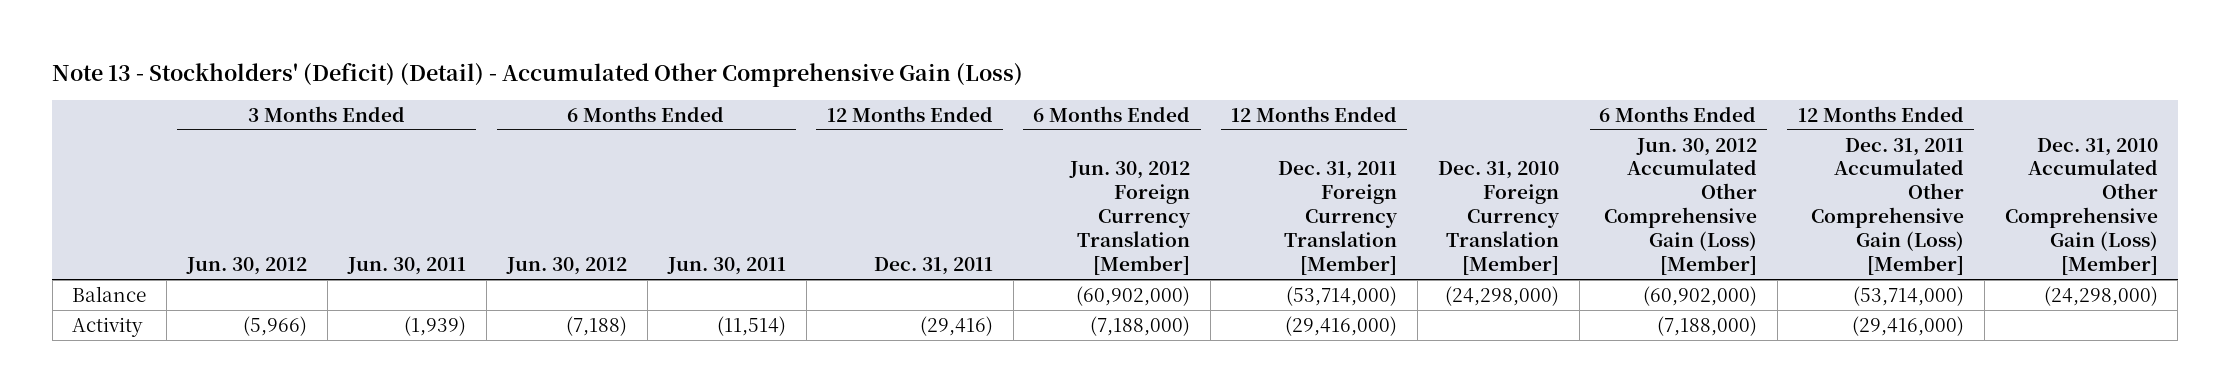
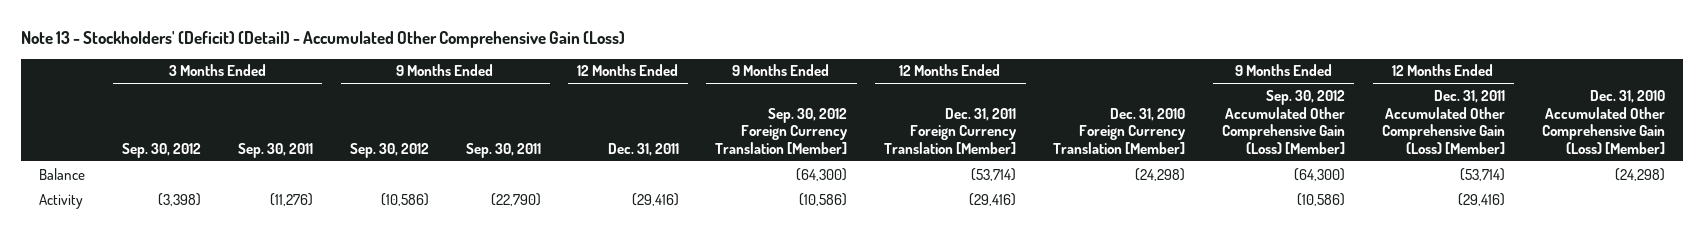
- | 3 Months Ended Jun. 30, 2012 | 3 Months Ended Jun. 30, 2011 | 6 Months Ended Jun. 30, 2012 | 6 Months Ended Jun. 30, 2011 | 12 Months Ended Dec. 31, 2011 | 6 Months Ended Jun. 30, 2012 Foreign Currency Translation [Member] | 12 Months Ended Dec. 31, 2011 Foreign Currency Translation [Member] | Dec. 31, 2010 Foreign Currency Translation [Member] | 6 Months Ended Jun. 30, 2012 Accumulated Other Comprehensive Gain (Loss) [Member] | 12 Months Ended Dec. 31, 2011 Accumulated Other Comprehensive Gain (Loss) [Member] | Dec. 31, 2010 Accumulated Other Comprehensive Gain (Loss) [Member]
+ | 3 Months Ended Sep. 30, 2012 | 3 Months Ended Sep. 30, 2011 | 9 Months Ended Sep. 30, 2012 | 9 Months Ended Sep. 30, 2011 | 12 Months Ended Dec. 31, 2011 | 9 Months Ended Sep. 30, 2012 Foreign Currency Translation [Member] | 12 Months Ended Dec. 31, 2011 Foreign Currency Translation [Member] | Dec. 31, 2010 Foreign Currency Translation [Member] | 9 Months Ended Sep. 30, 2012 Accumulated Other Comprehensive Gain (Loss) [Member] | 12 Months Ended Dec. 31, 2011 Accumulated Other Comprehensive Gain (Loss) [Member] | Dec. 31, 2010 Accumulated Other Comprehensive Gain (Loss) [Member]
- Balance | | | | | | (60,902,000) | (53,714,000) | (24,298,000) | (60,902,000) | (53,714,000) | (24,298,000)
- Activity | (5,966) | (1,939) | (7,188) | (11,514) | (29,416) | (7,188,000) | (29,416,000) | | (7,188,000) | (29,416,000) |
+ Balance | | | | | | (64,300) | (53,714) | (24,298) | (64,300) | (53,714) | (24,298)
+ Activity | (3,398) | (11,276) | (10,586) | (22,790) | (29,416) | (10,586) | (29,416) | | (10,586) | (29,416) |

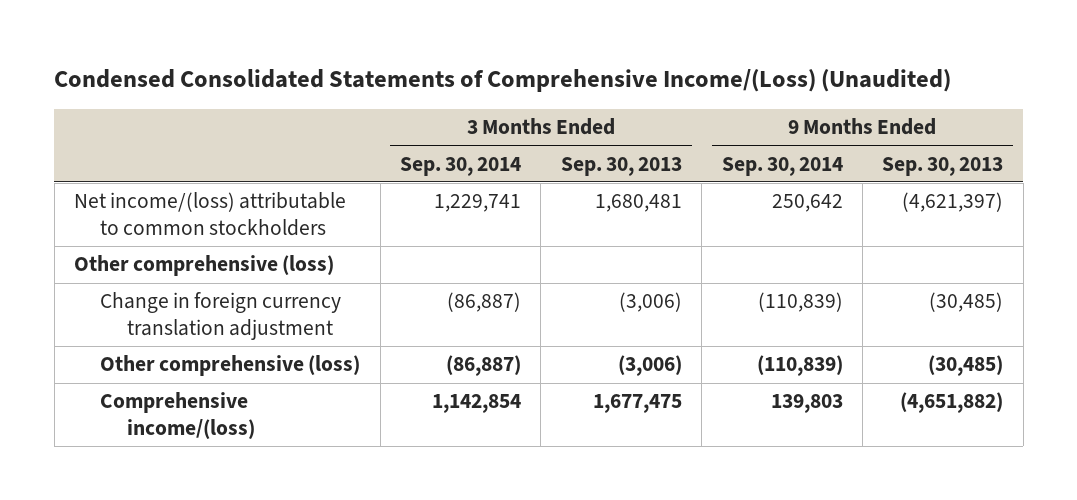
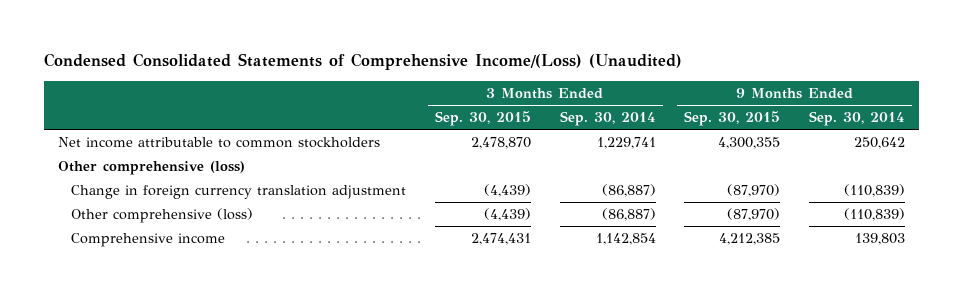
- | 3 Months Ended Sep. 30, 2014 | 3 Months Ended Sep. 30, 2013 | 9 Months Ended Sep. 30, 2014 | 9 Months Ended Sep. 30, 2013
+ | 3 Months Ended Sep. 30, 2015 | 3 Months Ended Sep. 30, 2014 | 9 Months Ended Sep. 30, 2015 | 9 Months Ended Sep. 30, 2014
- Net income/(loss) attributable to common stockholders | 1,229,741 | 1,680,481 | 250,642 | (4,621,397)
+ Net income attributable to common stockholders | 2,478,870 | 1,229,741 | 4,300,355 | 250,642
- Comprehensive income/(loss) | 1,142,854 | 1,677,475 | 139,803 | (4,651,882)
+ Comprehensive income | 2,474,431 | 1,142,854 | 4,212,385 | 139,803

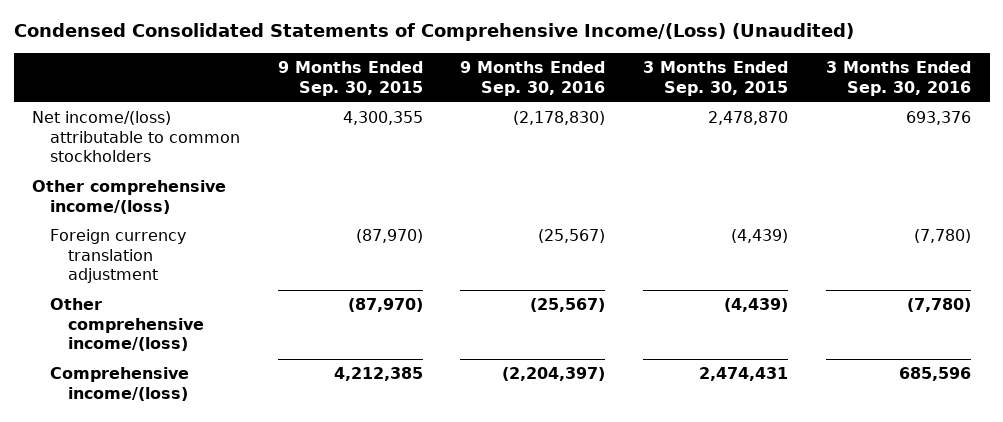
- | 3 Months Ended Sep. 30, 2015 | 3 Months Ended Sep. 30, 2014 | 9 Months Ended Sep. 30, 2015 | 9 Months Ended Sep. 30, 2014
+ | 9 Months Ended Sep. 30, 2015 | 9 Months Ended Sep. 30, 2016 | 3 Months Ended Sep. 30, 2015 | 3 Months Ended Sep. 30, 2016
- Net income attributable to common stockholders | 2,478,870 | 1,229,741 | 4,300,355 | 250,642
- Other comprehensive (loss)
- Change in foreign currency translation adjustment | (4,439) | (86,887) | (87,970) | (110,839)
- Other comprehensive (loss) | (4,439) | (86,887) | (87,970) | (110,839)
- Comprehensive income | 2,474,431 | 1,142,854 | 4,212,385 | 139,803
+ Net income/(loss) attributable to common stockholders | 4,300,355 | (2,178,830) | 2,478,870 | 693,376
+ Other comprehensive income/(loss)
+ Foreign currency translation adjustment | (87,970) | (25,567) | (4,439) | (7,780)
+ Other comprehensive income/(loss) | (87,970) | (25,567) | (4,439) | (7,780)
+ Comprehensive income/(loss) | 4,212,385 | (2,204,397) | 2,474,431 | 685,596

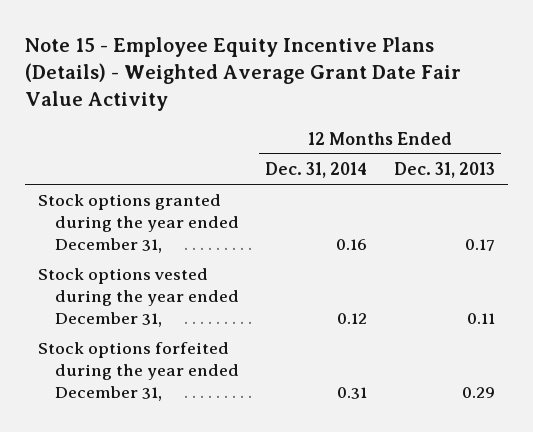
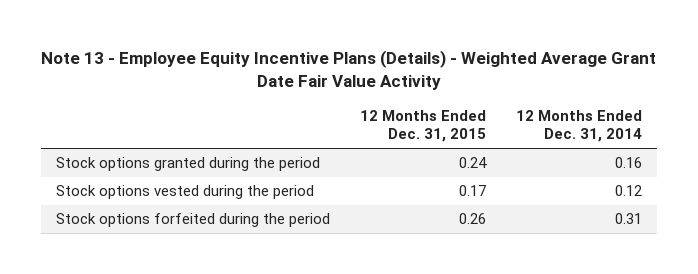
- Note 15 - Employee Equity Incentive Plans (Details) - Weighted Average Grant Date Fair Value Activity
+ Note 13 - Employee Equity Incentive Plans (Details) - Weighted Average Grant Date Fair Value Activity
- | 12 Months Ended Dec. 31, 2014 | 12 Months Ended Dec. 31, 2013
+ | 12 Months Ended Dec. 31, 2015 | 12 Months Ended Dec. 31, 2014
- Stock options granted during the year ended December 31, | 0.16 | 0.17
- Stock options vested during the year ended December 31, | 0.12 | 0.11
- Stock options forfeited during the year ended December 31, | 0.31 | 0.29
+ Stock options granted during the period | 0.24 | 0.16
+ Stock options vested during the period | 0.17 | 0.12
+ Stock options forfeited during the period | 0.26 | 0.31

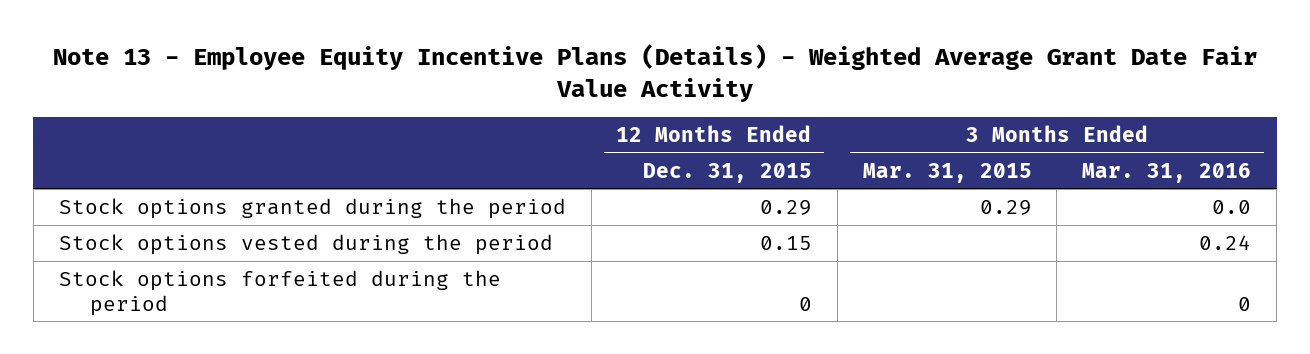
- | 12 Months Ended Dec. 31, 2015 | 12 Months Ended Dec. 31, 2014
+ | 12 Months Ended Dec. 31, 2015 | 3 Months Ended Mar. 31, 2015 | 3 Months Ended Mar. 31, 2016
- Stock options granted during the period | 0.24 | 0.16
- Stock options vested during the period | 0.17 | 0.12
- Stock options forfeited during the period | 0.26 | 0.31
+ Stock options granted during the period | 0.29 | 0.29 | 0.0
+ Stock options vested during the period | 0.15 | | 0.24
+ Stock options forfeited during the period | 0 | | 0

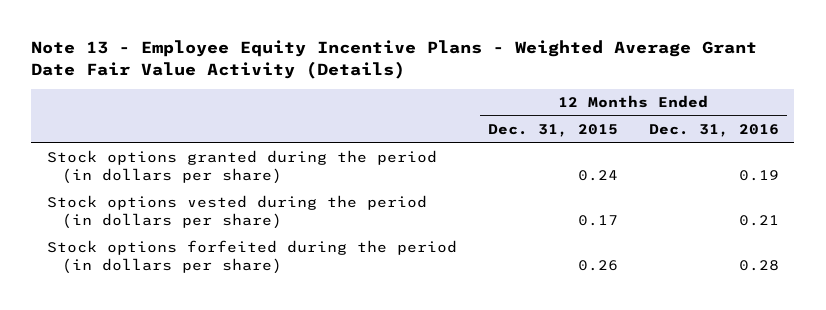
- Note 13 - Employee Equity Incentive Plans (Details) - Weighted Average Grant Date Fair Value Activity
+ Note 13 - Employee Equity Incentive Plans - Weighted Average Grant Date Fair Value Activity (Details)
- | 12 Months Ended Dec. 31, 2015 | 3 Months Ended Mar. 31, 2015 | 3 Months Ended Mar. 31, 2016
+ | 12 Months Ended Dec. 31, 2015 | 12 Months Ended Dec. 31, 2016
- Stock options granted during the period | 0.29 | 0.29 | 0.0
- Stock options vested during the period | 0.15 | | 0.24
- Stock options forfeited during the period | 0 | | 0
+ Stock options granted during the period (in dollars per share) | 0.24 | 0.19
+ Stock options vested during the period (in dollars per share) | 0.17 | 0.21
+ Stock options forfeited during the period (in dollars per share) | 0.26 | 0.28

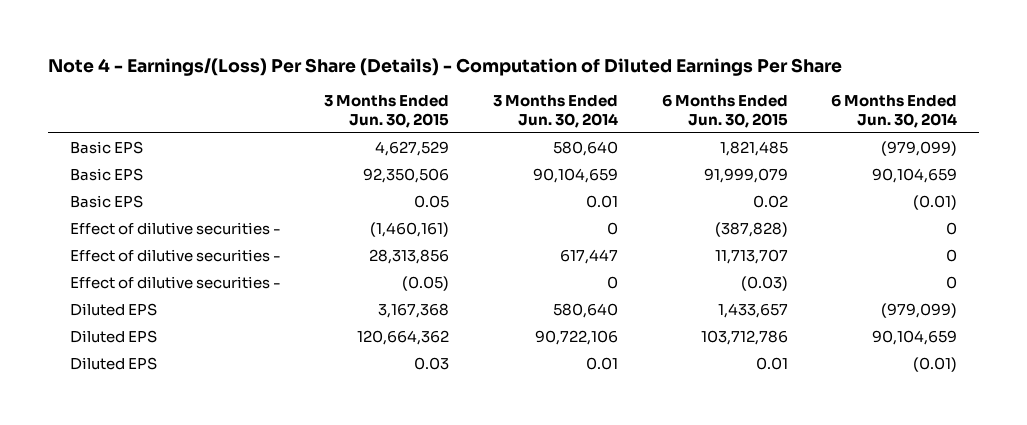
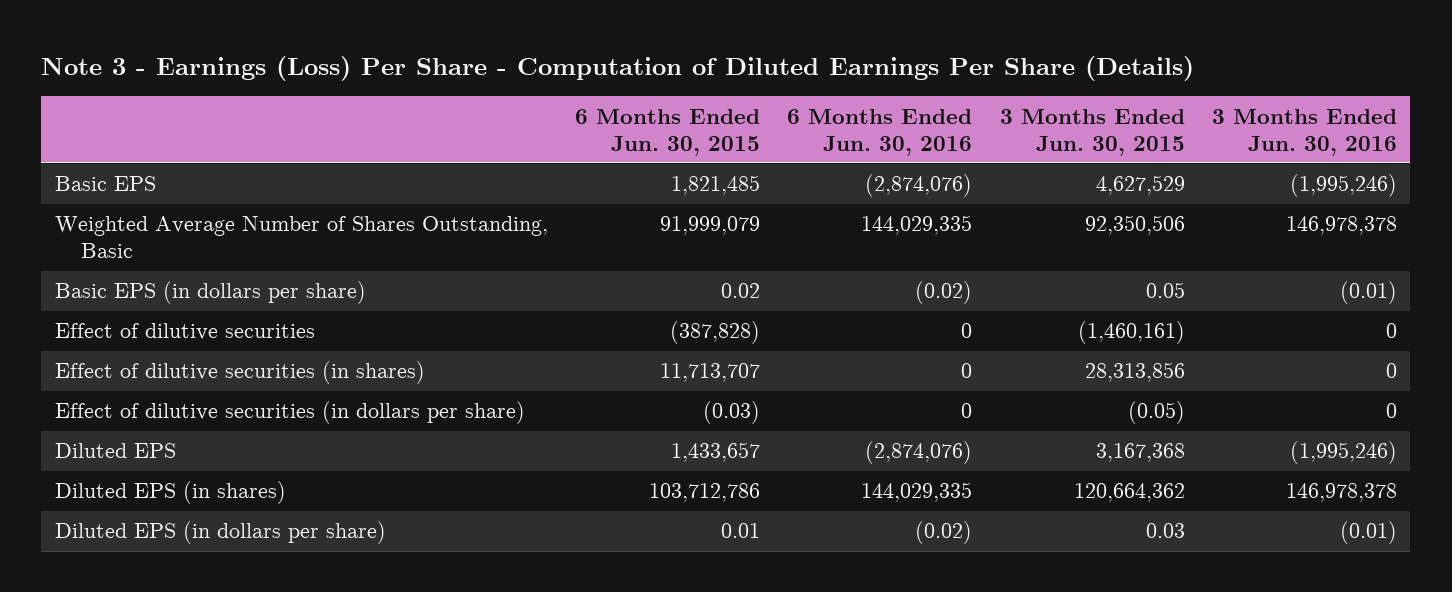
- Note 4 - Earnings/(Loss) Per Share (Details) - Computation of Diluted Earnings Per Share
+ Note 3 - Earnings (Loss) Per Share - Computation of Diluted Earnings Per Share (Details)
- | 3 Months Ended Jun. 30, 2015 | 3 Months Ended Jun. 30, 2014 | 6 Months Ended Jun. 30, 2015 | 6 Months Ended Jun. 30, 2014
+ | 6 Months Ended Jun. 30, 2015 | 6 Months Ended Jun. 30, 2016 | 3 Months Ended Jun. 30, 2015 | 3 Months Ended Jun. 30, 2016
- Basic EPS | 92,350,506 | 90,104,659 | 91,999,079 | 90,104,659
- Basic EPS | 0.05 | 0.01 | 0.02 | (0.01)
- Effect of dilutive securities - | (1,460,161) | 0 | (387,828) | 0
- Effect of dilutive securities - | 28,313,856 | 617,447 | 11,713,707 | 0
- Effect of dilutive securities - | (0.05) | 0 | (0.03) | 0
+ Weighted Average Number of Shares Outstanding, Basic | 91,999,079 | 144,029,335 | 92,350,506 | 146,978,378
+ Basic EPS (in dollars per share) | 0.02 | (0.02) | 0.05 | (0.01)
+ Effect of dilutive securities | (387,828) | 0 | (1,460,161) | 0
+ Effect of dilutive securities (in shares) | 11,713,707 | 0 | 28,313,856 | 0
+ Effect of dilutive securities (in dollars per share) | (0.03) | 0 | (0.05) | 0
- Diluted EPS | 120,664,362 | 90,722,106 | 103,712,786 | 90,104,659
- Diluted EPS | 0.03 | 0.01 | 0.01 | (0.01)
+ Diluted EPS (in shares) | 103,712,786 | 144,029,335 | 120,664,362 | 146,978,378
+ Diluted EPS (in dollars per share) | 0.01 | (0.02) | 0.03 | (0.01)

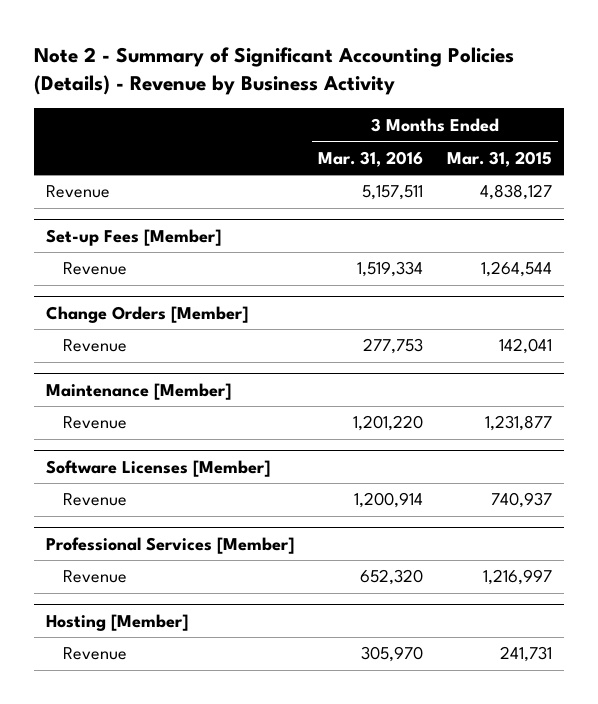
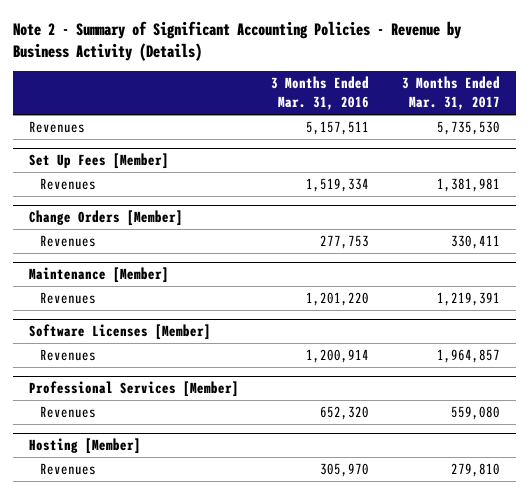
- Note 2 - Summary of Significant Accounting Policies (Details) - Revenue by Business Activity
+ Note 2 - Summary of Significant Accounting Policies - Revenue by Business Activity (Details)
- | 3 Months Ended Mar. 31, 2016 | 3 Months Ended Mar. 31, 2015
+ | 3 Months Ended Mar. 31, 2016 | 3 Months Ended Mar. 31, 2017
- Revenue | 5,157,511 | 4,838,127
- Set-up Fees [Member]
- Revenue | 1,519,334 | 1,264,544
+ Revenues | 5,157,511 | 5,735,530
+ Set Up Fees [Member]
+ Revenues | 1,519,334 | 1,381,981
@ Change Orders [Member]
- Revenue | 277,753 | 142,041
+ Revenues | 277,753 | 330,411
@ Maintenance [Member]
- Revenue | 1,201,220 | 1,231,877
+ Revenues | 1,201,220 | 1,219,391
@ Software Licenses [Member]
- Revenue | 1,200,914 | 740,937
+ Revenues | 1,200,914 | 1,964,857
@ Professional Services [Member]
- Revenue | 652,320 | 1,216,997
+ Revenues | 652,320 | 559,080
@ Hosting [Member]
- Revenue | 305,970 | 241,731
+ Revenues | 305,970 | 279,810

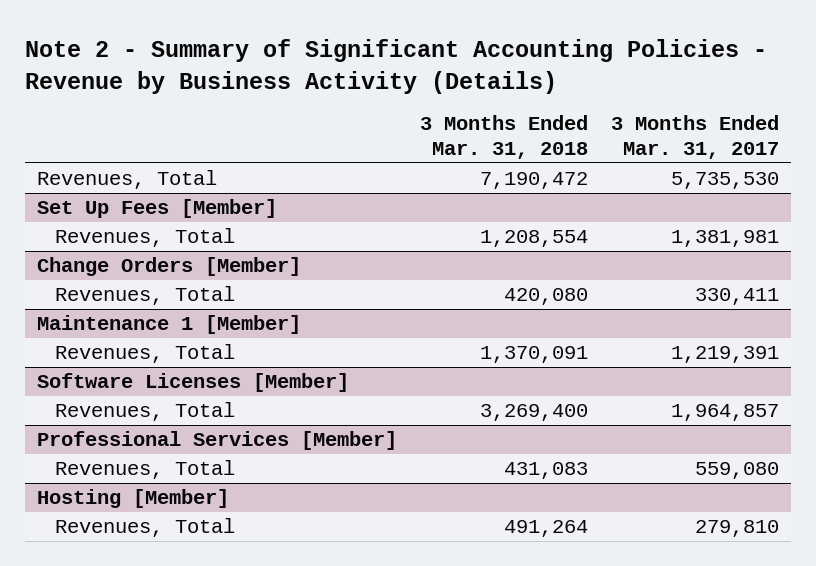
- | 3 Months Ended Mar. 31, 2016 | 3 Months Ended Mar. 31, 2017
+ | 3 Months Ended Mar. 31, 2018 | 3 Months Ended Mar. 31, 2017
- Revenues | 5,157,511 | 5,735,530
+ Revenues, Total | 7,190,472 | 5,735,530
@ Set Up Fees [Member]
- Revenues | 1,519,334 | 1,381,981
+ Revenues, Total | 1,208,554 | 1,381,981
@ Change Orders [Member]
- Revenues | 277,753 | 330,411
- Maintenance [Member]
- Revenues | 1,201,220 | 1,219,391
@ Change Orders [Member]
+ Revenues, Total | 420,080 | 330,411
+ Maintenance 1 [Member]
+ Revenues, Total | 1,370,091 | 1,219,391
@ Software Licenses [Member]
- Revenues | 1,200,914 | 1,964,857
+ Revenues, Total | 3,269,400 | 1,964,857
@ Professional Services [Member]
- Revenues | 652,320 | 559,080
+ Revenues, Total | 431,083 | 559,080
@ Hosting [Member]
- Revenues | 305,970 | 279,810
+ Revenues, Total | 491,264 | 279,810

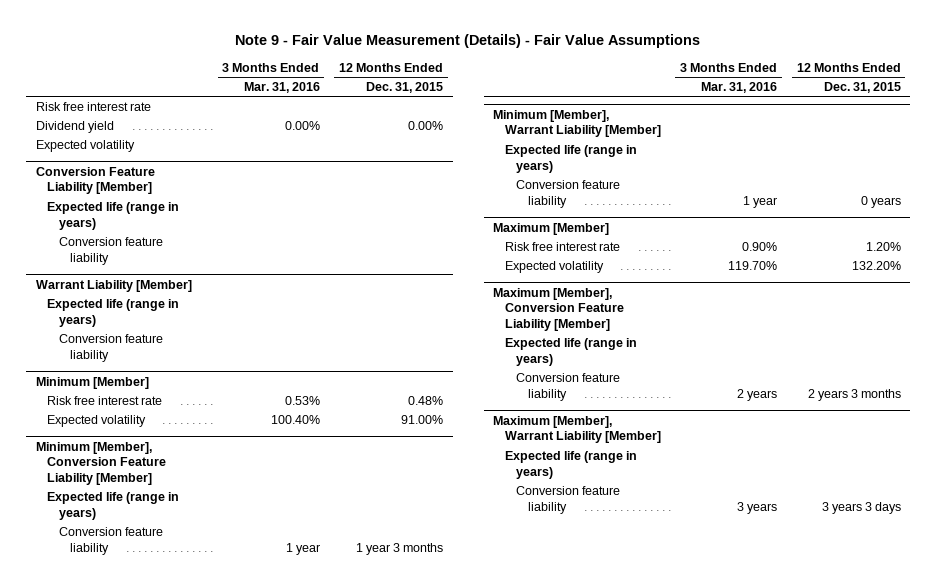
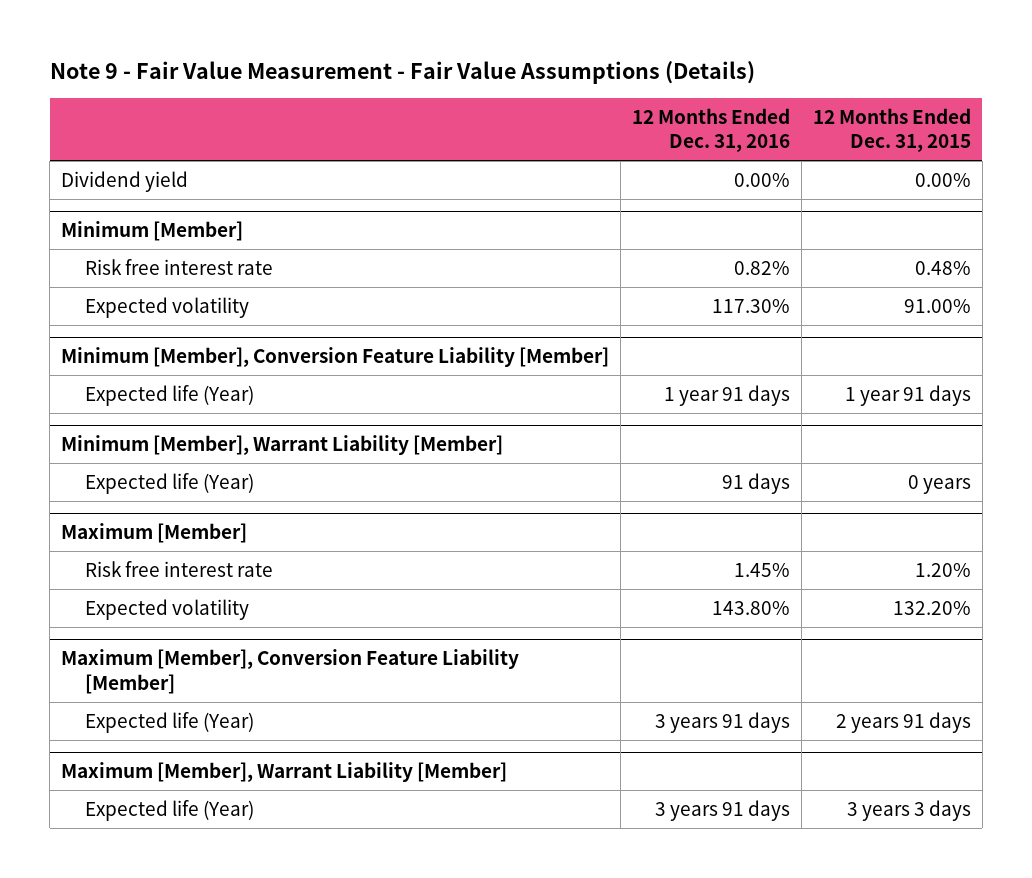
- Note 9 - Fair Value Measurement (Details) - Fair Value Assumptions
+ Note 9 - Fair Value Measurement - Fair Value Assumptions (Details)
- | 3 Months Ended Mar. 31, 2016 | 12 Months Ended Dec. 31, 2015
+ | 12 Months Ended Dec. 31, 2016 | 12 Months Ended Dec. 31, 2015
- Risk free interest rate
- Expected volatility
- Conversion Feature Liability [Member]
- Expected life (range in years)
- Conversion feature liability
- Warrant Liability [Member]
- Expected life (range in years)
- Conversion feature liability
@ Minimum [Member], Conversion Feature Liability [Member]
- Expected life (range in years)
- Conversion feature liability | 1 year | 1 year 3 months
+ Expected life (Year) | 1 year 91 days | 1 year 91 days
@ Minimum [Member], Warrant Liability [Member]
- Expected life (range in years)
- Conversion feature liability | 1 year | 0 years
+ Expected life (Year) | 91 days | 0 years
@ Maximum [Member], Conversion Feature Liability [Member]
- Expected life (range in years)
- Conversion feature liability | 2 years | 2 years 3 months
+ Expected life (Year) | 3 years 91 days | 2 years 91 days
@ Maximum [Member], Warrant Liability [Member]
- Expected life (range in years)
- Conversion feature liability | 3 years | 3 years 3 days
+ Expected life (Year) | 3 years 91 days | 3 years 3 days

